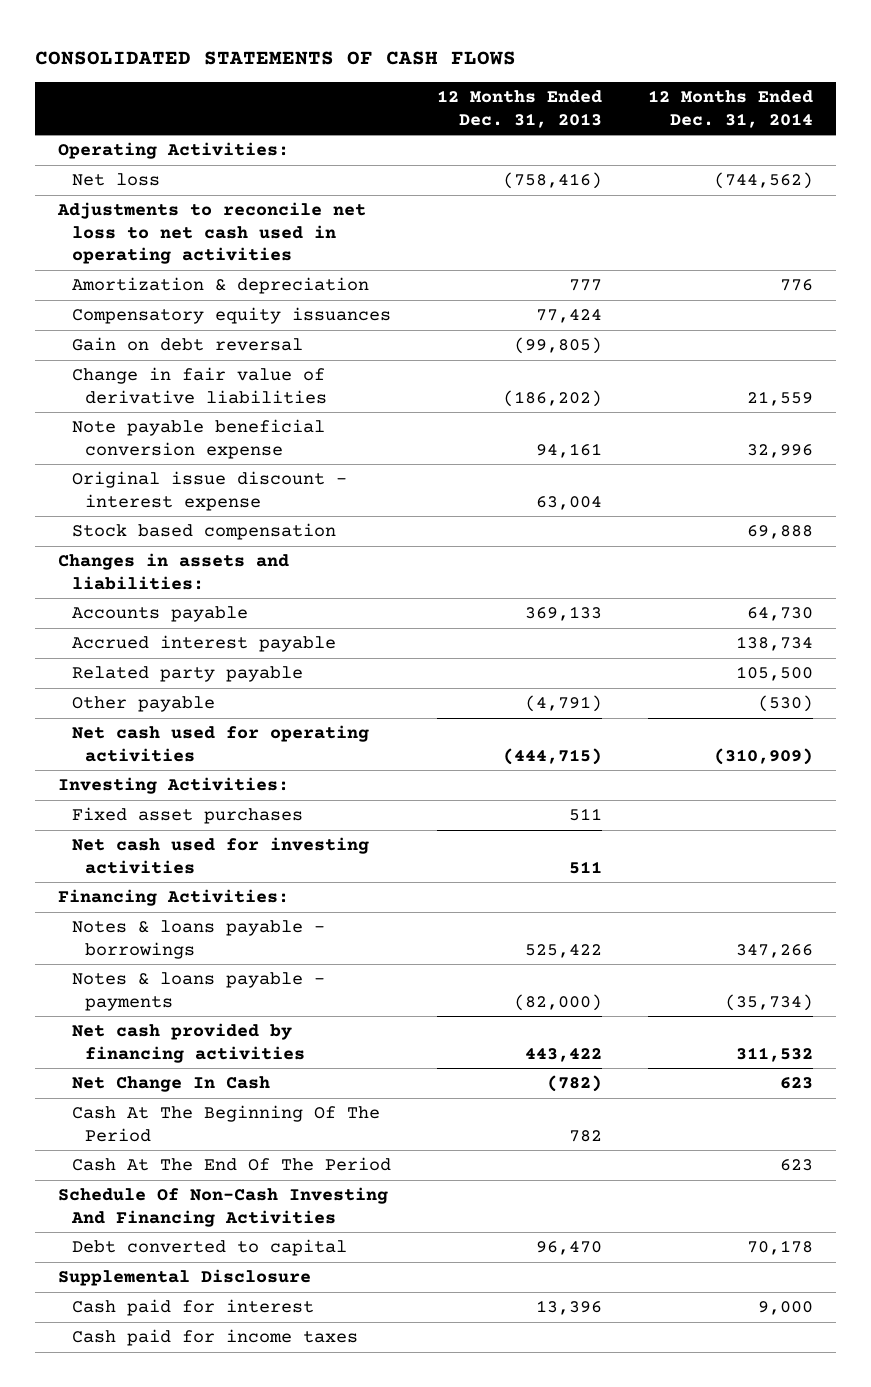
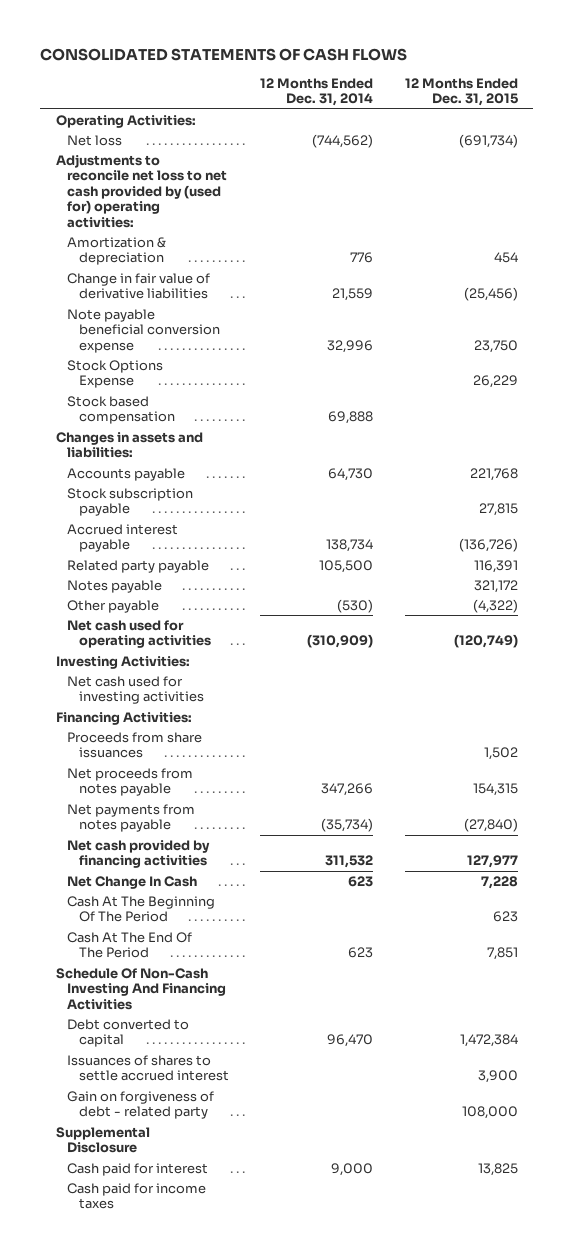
- | 12 Months Ended Dec. 31, 2013 | 12 Months Ended Dec. 31, 2014
+ | 12 Months Ended Dec. 31, 2014 | 12 Months Ended Dec. 31, 2015
- Adjustments to reconcile net loss to net cash used in operating activities
+ Adjustments to reconcile net loss to net cash provided by (used for) operating activities:
- Compensatory equity issuances | 77,424 |
- Gain on debt reversal | (99,805) |
- Original issue discount - interest expense | 63,004 |
+ Stock Options Expense | | 26,229
+ Stock subscription payable | | 27,815
+ Notes payable | | 321,172
- Fixed asset purchases | 511 |
- Notes & loans payable - borrowings | 525,422 | 347,266
- Notes & loans payable - payments | (82,000) | (35,734)
+ Proceeds from share issuances | | 1,502
+ Net proceeds from notes payable | 347,266 | 154,315
+ Net payments from notes payable | (35,734) | (27,840)
- Debt converted to capital | 96,470 | 70,178
+ Debt converted to capital | 96,470 | 1,472,384
+ Issuances of shares to settle accrued interest | | 3,900
+ Gain on forgiveness of debt - related party | | 108,000

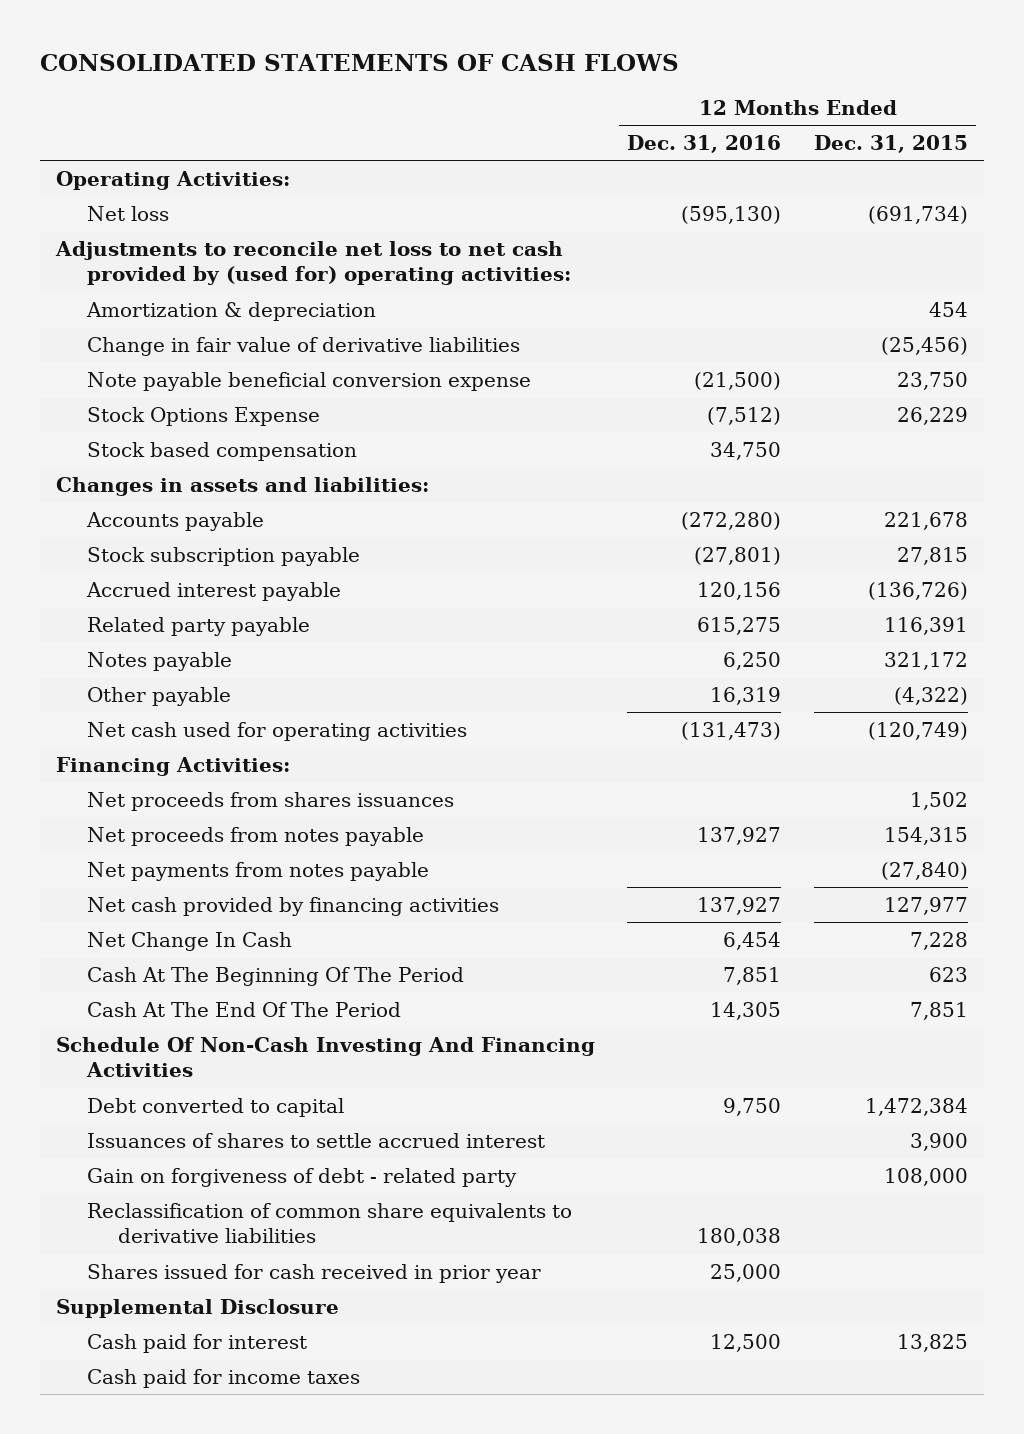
- | 12 Months Ended Dec. 31, 2014 | 12 Months Ended Dec. 31, 2015
+ | 12 Months Ended Dec. 31, 2016 | 12 Months Ended Dec. 31, 2015
- Accounts payable | 64,730 | 221,768
+ Accounts payable | (272,280) | 221,678
- Investing Activities:
- Net cash used for investing activities
- Proceeds from share issuances | | 1,502
+ Net proceeds from shares issuances | | 1,502
+ Reclassification of common share equivalents to derivative liabilities | 180,038 |
+ Shares issued for cash received in prior year | 25,000 |

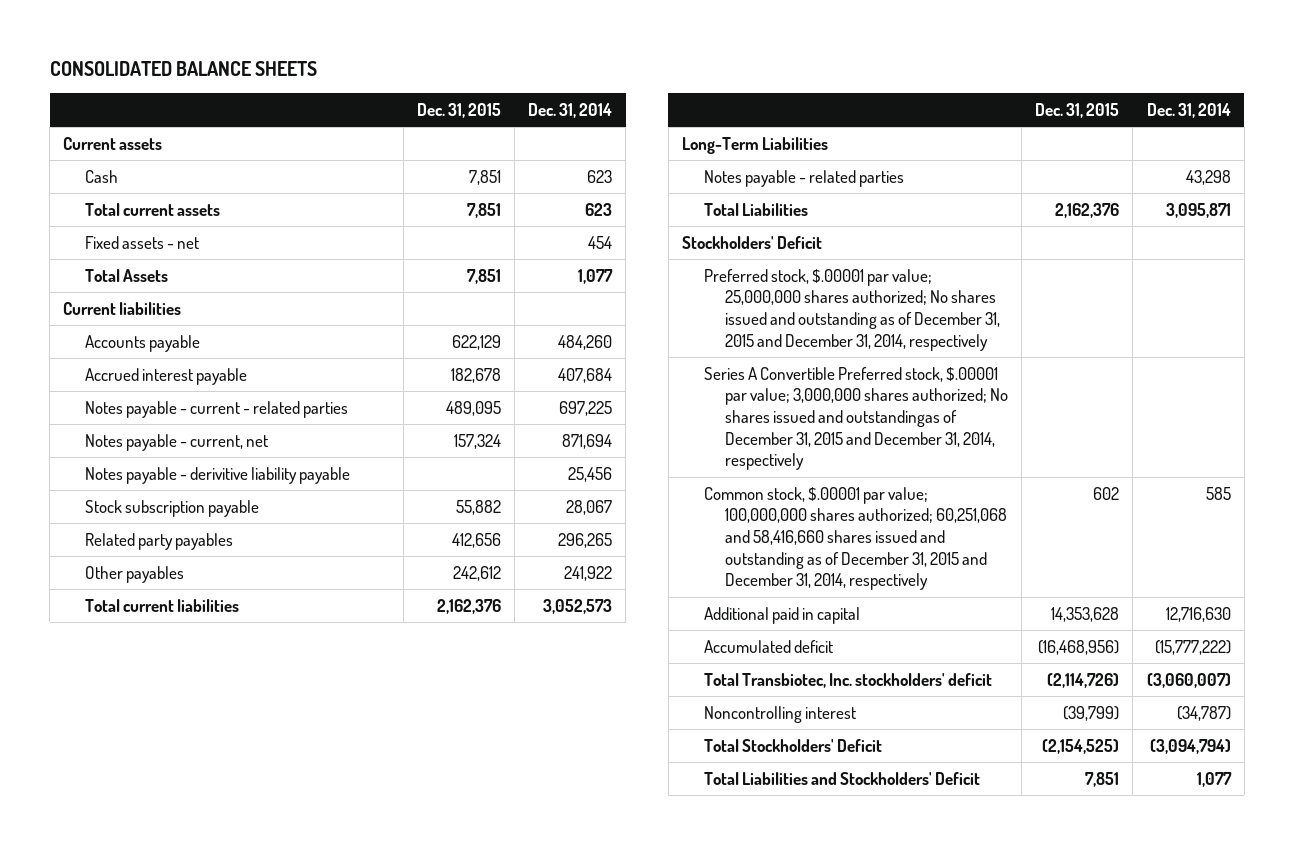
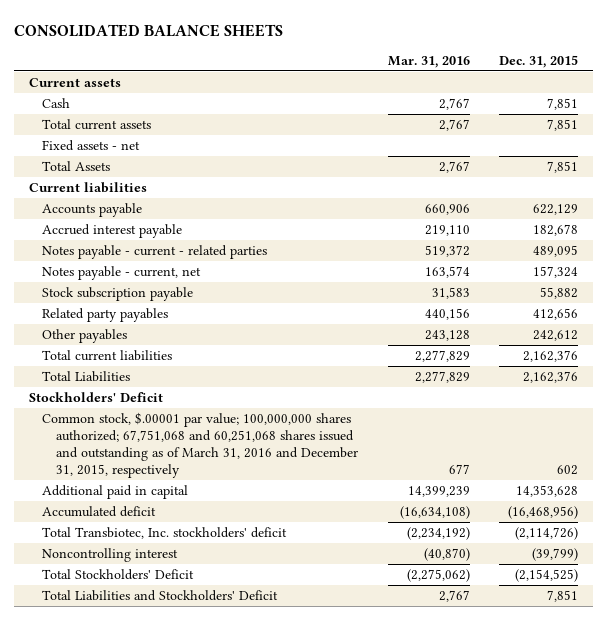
- | Dec. 31, 2015 | Dec. 31, 2014
+ | Mar. 31, 2016 | Dec. 31, 2015
- Notes payable - derivitive liability payable | | 25,456
- Long-Term Liabilities
- Notes payable - related parties | | 43,298
- Preferred stock, $.00001 par value; 25,000,000 shares authorized; No shares issued and outstanding as of December 31, 2015 and December 31, 2014, respectively
- Series A Convertible Preferred stock, $.00001 par value; 3,000,000 shares authorized; No shares issued and outstandingas of December 31, 2015 and December 31, 2014, respectively
- Common stock, $.00001 par value; 100,000,000 shares authorized; 60,251,068 and 58,416,660 shares issued and outstanding as of December 31, 2015 and December 31, 2014, respectively | 602 | 585
+ Common stock, $.00001 par value; 100,000,000 shares authorized; 67,751,068 and 60,251,068 shares issued and outstanding as of March 31, 2016 and December 31, 2015, respectively | 677 | 602

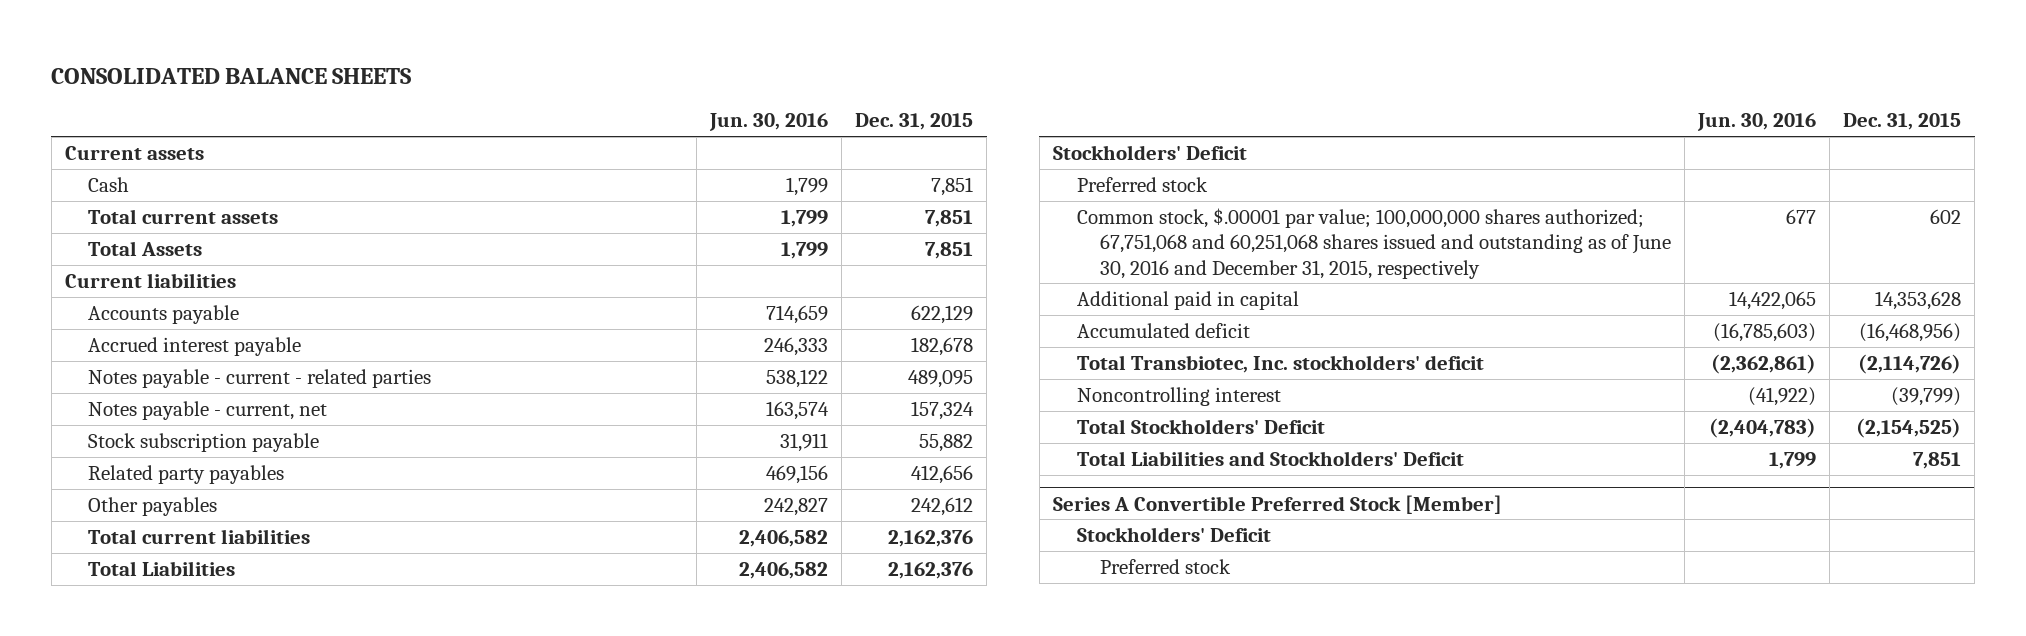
- | Mar. 31, 2016 | Dec. 31, 2015
+ | Jun. 30, 2016 | Dec. 31, 2015
- Fixed assets - net
- Common stock, $.00001 par value; 100,000,000 shares authorized; 67,751,068 and 60,251,068 shares issued and outstanding as of March 31, 2016 and December 31, 2015, respectively | 677 | 602
+ Preferred stock
+ Common stock, $.00001 par value; 100,000,000 shares authorized; 67,751,068 and 60,251,068 shares issued and outstanding as of June 30, 2016 and December 31, 2015, respectively | 677 | 602
+ Series A Convertible Preferred Stock [Member]
+ Stockholders' Deficit
+ Preferred stock

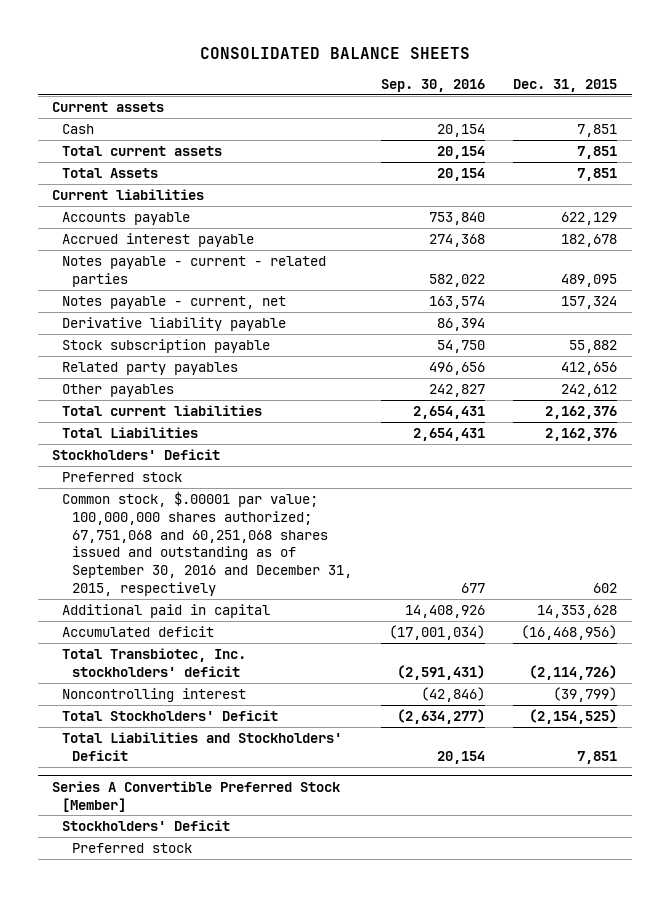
- | Jun. 30, 2016 | Dec. 31, 2015
+ | Sep. 30, 2016 | Dec. 31, 2015
+ Derivative liability payable | 86,394 |
- Common stock, $.00001 par value; 100,000,000 shares authorized; 67,751,068 and 60,251,068 shares issued and outstanding as of June 30, 2016 and December 31, 2015, respectively | 677 | 602
+ Common stock, $.00001 par value; 100,000,000 shares authorized; 67,751,068 and 60,251,068 shares issued and outstanding as of September 30, 2016 and December 31, 2015, respectively | 677 | 602

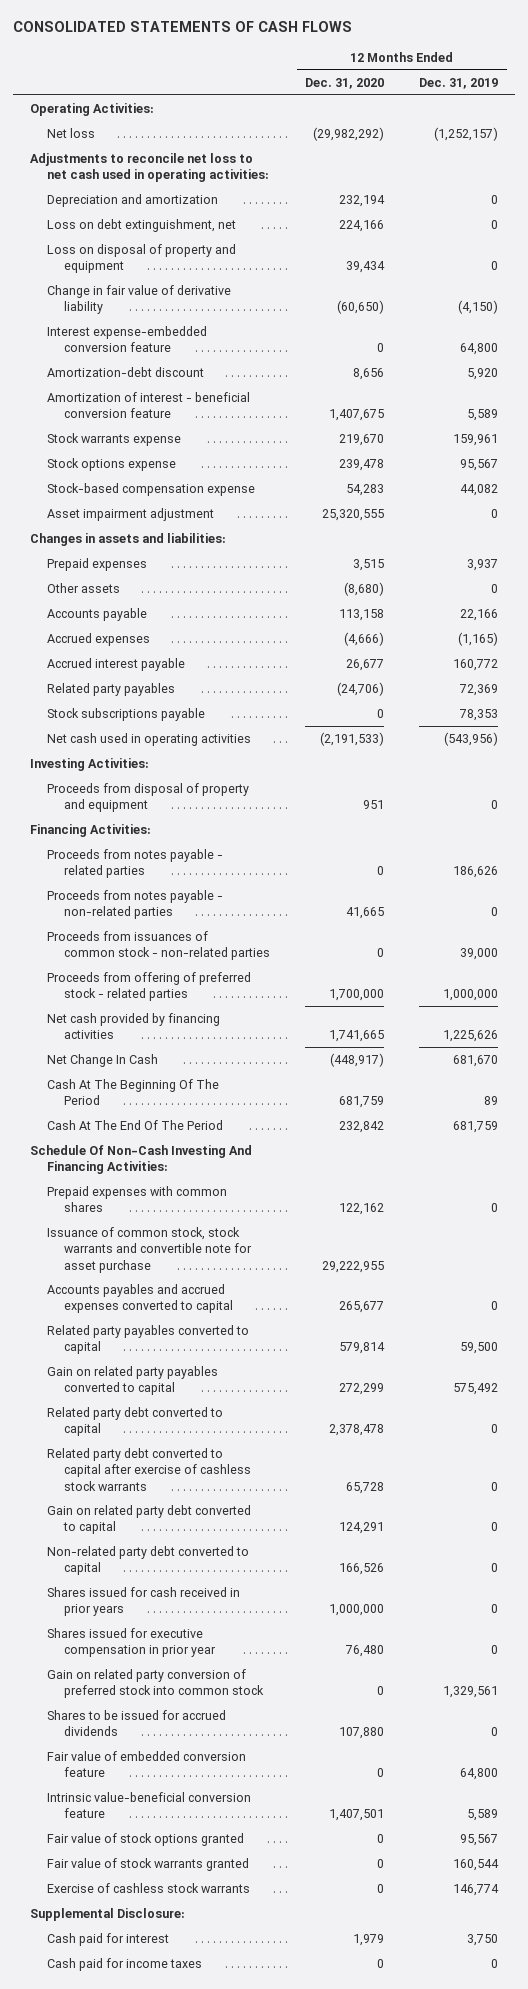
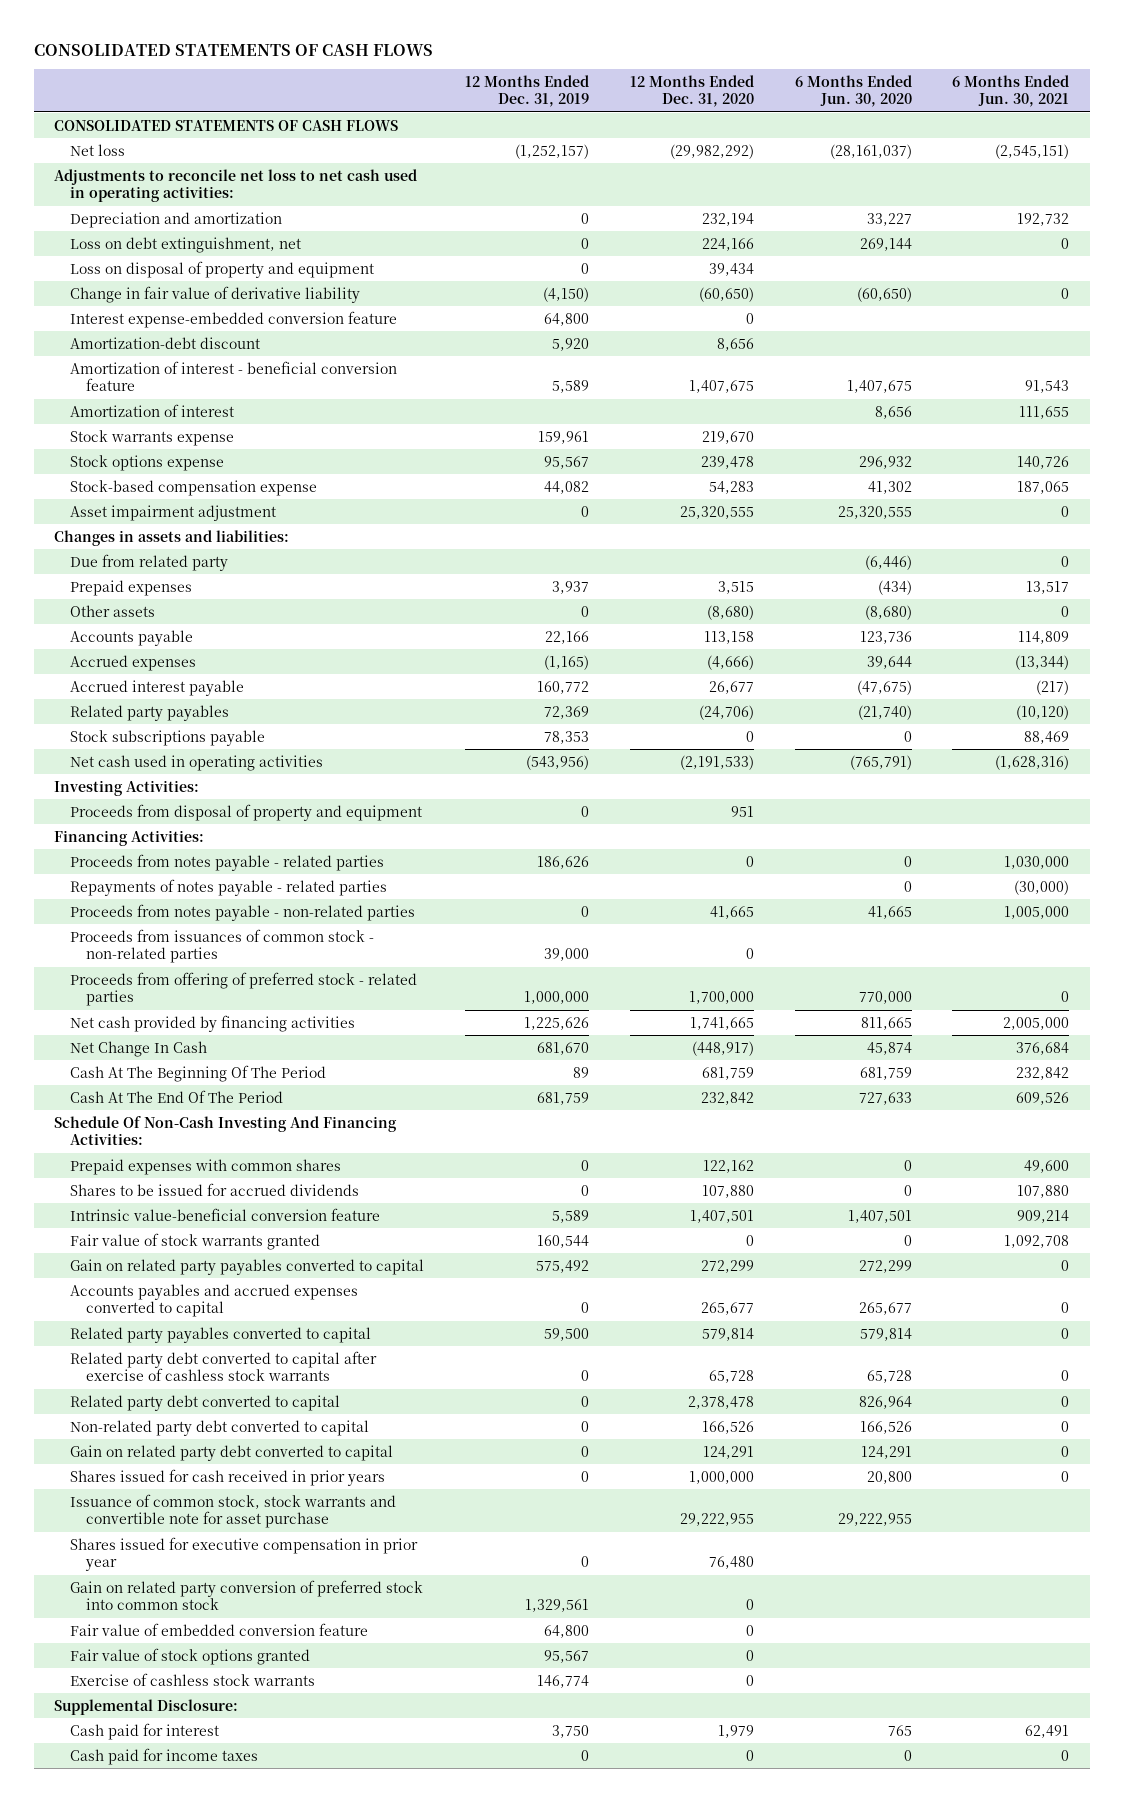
- | 12 Months Ended Dec. 31, 2020 | 12 Months Ended Dec. 31, 2019
+ | 12 Months Ended Dec. 31, 2019 | 12 Months Ended Dec. 31, 2020 | 6 Months Ended Jun. 30, 2020 | 6 Months Ended Jun. 30, 2021
- Operating Activities:
+ CONSOLIDATED STATEMENTS OF CASH FLOWS
+ Amortization of interest | | | 8,656 | 111,655
+ Due from related party | | | (6,446) | 0
+ Repayments of notes payable - related parties | | | 0 | (30,000)
moved up: Shares to be issued for accrued dividends | 0 | 107,880 | 0 | 107,880
moved up: Intrinsic value-beneficial conversion feature | 5,589 | 1,407,501 | 1,407,501 | 909,214
moved up: Fair value of stock warrants granted | 160,544 | 0 | 0 | 1,092,708
moved up: Gain on related party payables converted to capital | 575,492 | 272,299 | 272,299 | 0
moved down: Related party debt converted to capital | 0 | 2,378,478 | 826,964 | 0
moved down: Gain on related party debt converted to capital | 0 | 124,291 | 124,291 | 0
moved down: Issuance of common stock, stock warrants and convertible note for asset purchase | | 29,222,955 | 29,222,955 |

